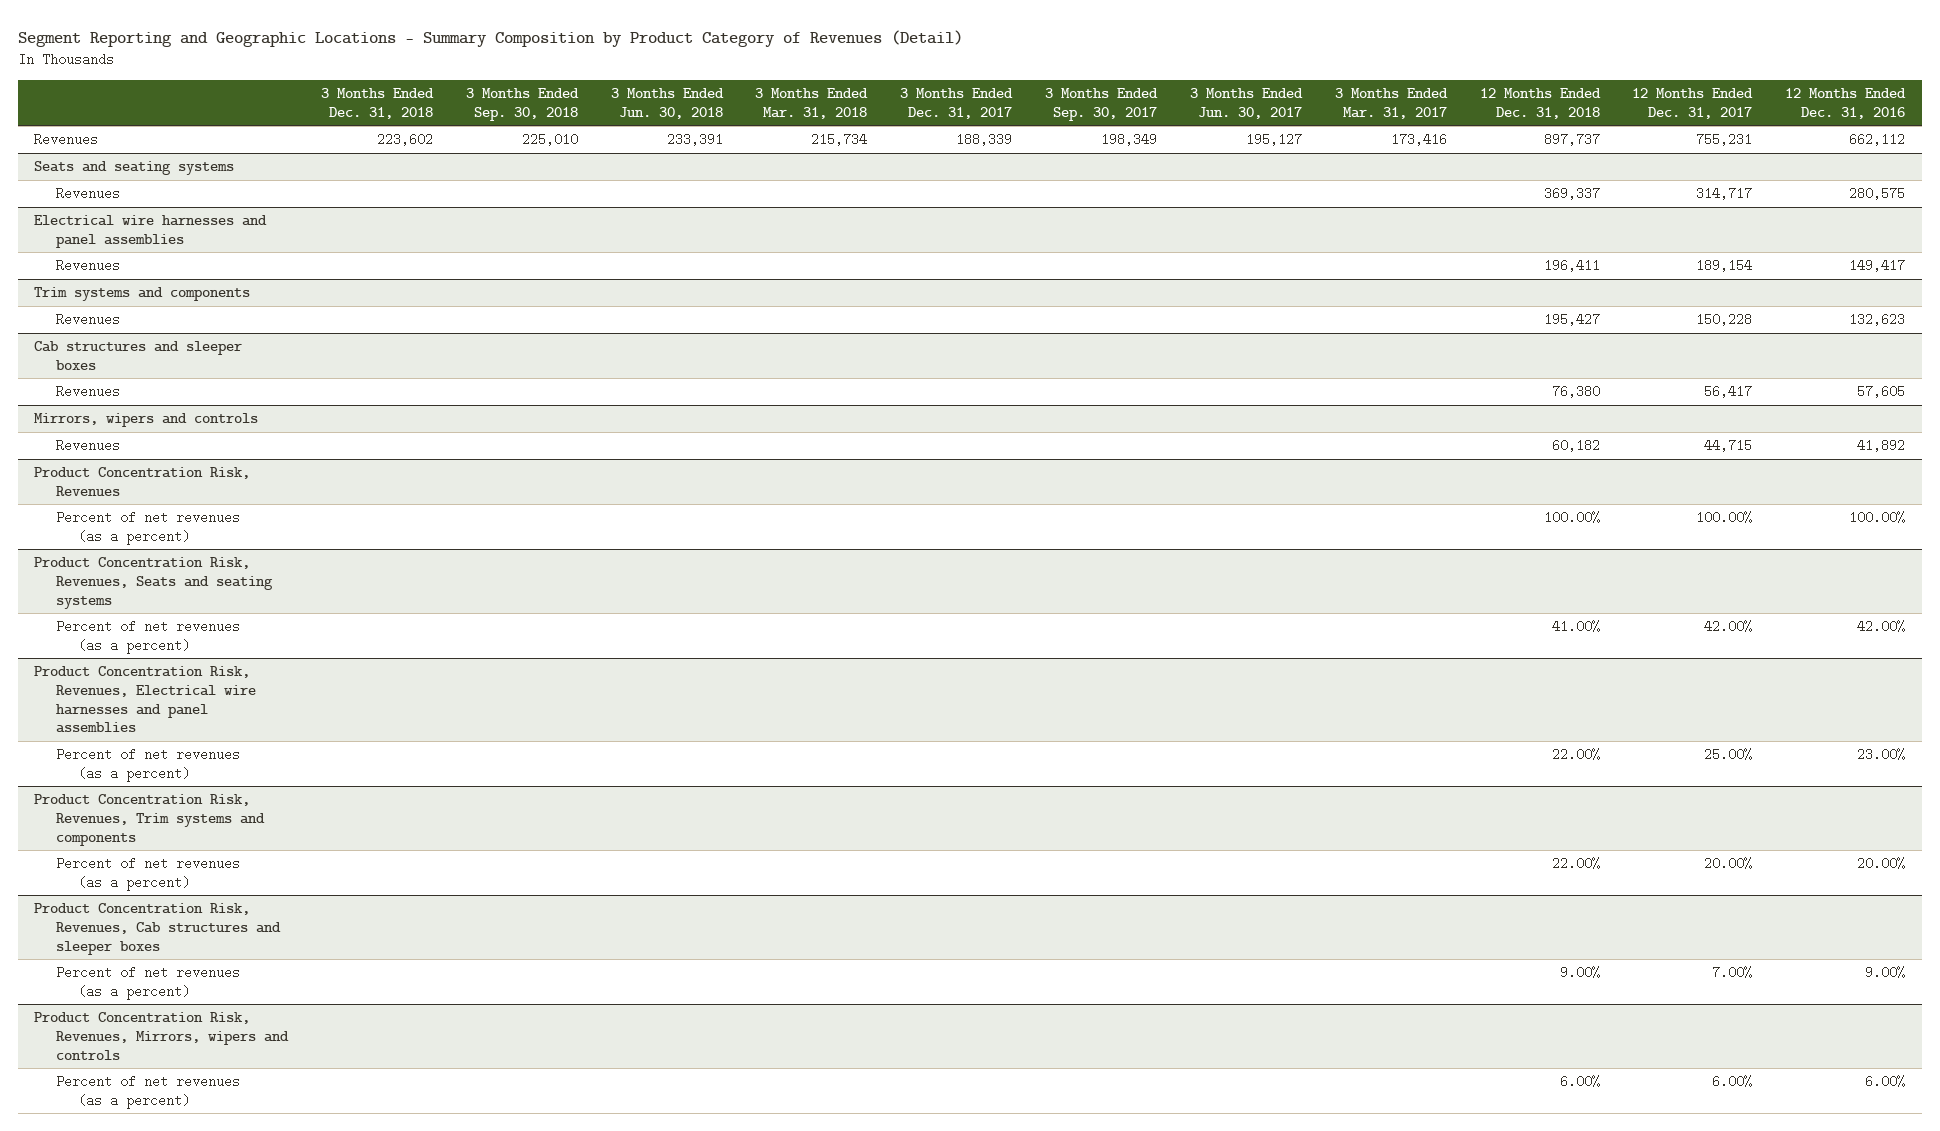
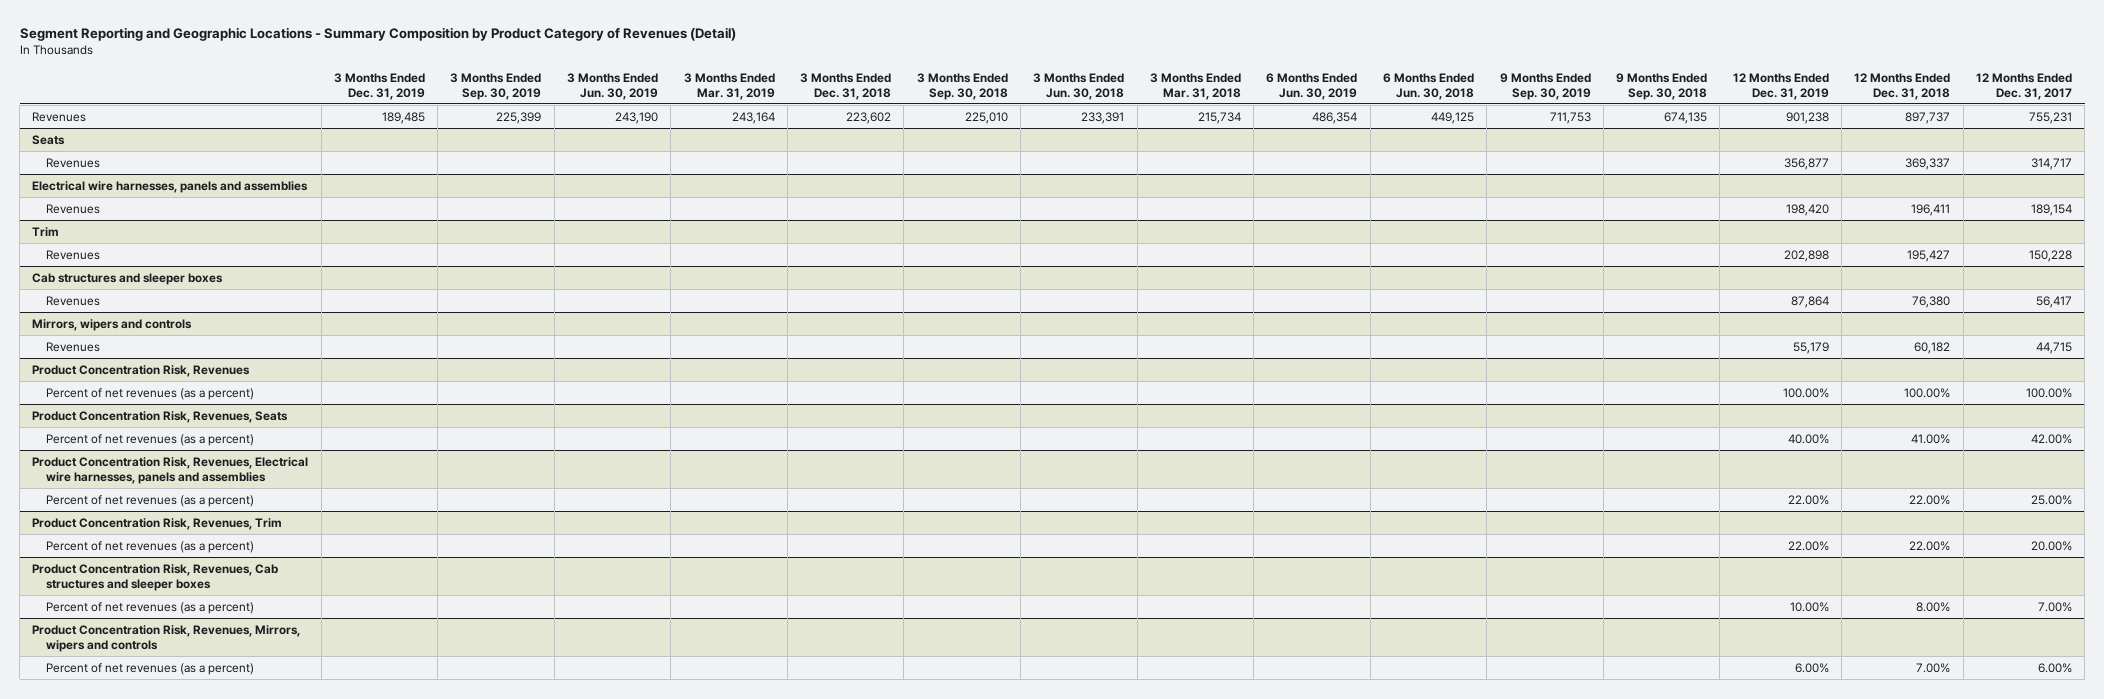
- | 3 Months Ended Dec. 31, 2018 | 3 Months Ended Sep. 30, 2018 | 3 Months Ended Jun. 30, 2018 | 3 Months Ended Mar. 31, 2018 | 3 Months Ended Dec. 31, 2017 | 3 Months Ended Sep. 30, 2017 | 3 Months Ended Jun. 30, 2017 | 3 Months Ended Mar. 31, 2017 | 12 Months Ended Dec. 31, 2018 | 12 Months Ended Dec. 31, 2017 | 12 Months Ended Dec. 31, 2016
+ | 3 Months Ended Dec. 31, 2019 | 3 Months Ended Sep. 30, 2019 | 3 Months Ended Jun. 30, 2019 | 3 Months Ended Mar. 31, 2019 | 3 Months Ended Dec. 31, 2018 | 3 Months Ended Sep. 30, 2018 | 3 Months Ended Jun. 30, 2018 | 3 Months Ended Mar. 31, 2018 | 6 Months Ended Jun. 30, 2019 | 6 Months Ended Jun. 30, 2018 | 9 Months Ended Sep. 30, 2019 | 9 Months Ended Sep. 30, 2018 | 12 Months Ended Dec. 31, 2019 | 12 Months Ended Dec. 31, 2018 | 12 Months Ended Dec. 31, 2017
- Seats and seating systems
+ Seats
- Electrical wire harnesses and panel assemblies
+ Electrical wire harnesses, panels and assemblies
- Trim systems and components
+ Trim
- Product Concentration Risk, Revenues, Seats and seating systems
+ Product Concentration Risk, Revenues, Seats
- Product Concentration Risk, Revenues, Electrical wire harnesses and panel assemblies
+ Product Concentration Risk, Revenues, Electrical wire harnesses, panels and assemblies
- Product Concentration Risk, Revenues, Trim systems and components
+ Product Concentration Risk, Revenues, Trim
@ Product Concentration Risk, Revenues, Cab structures and sleeper boxes
- Percent of net revenues (as a percent) | | | | | | | | | 9.00% | 7.00% | 9.00%
+ Percent of net revenues (as a percent) | | | | | | | | | | | | | 10.00% | 8.00% | 7.00%
@ Product Concentration Risk, Revenues, Mirrors, wipers and controls
- Percent of net revenues (as a percent) | | | | | | | | | 6.00% | 6.00% | 6.00%
+ Percent of net revenues (as a percent) | | | | | | | | | | | | | 6.00% | 7.00% | 6.00%

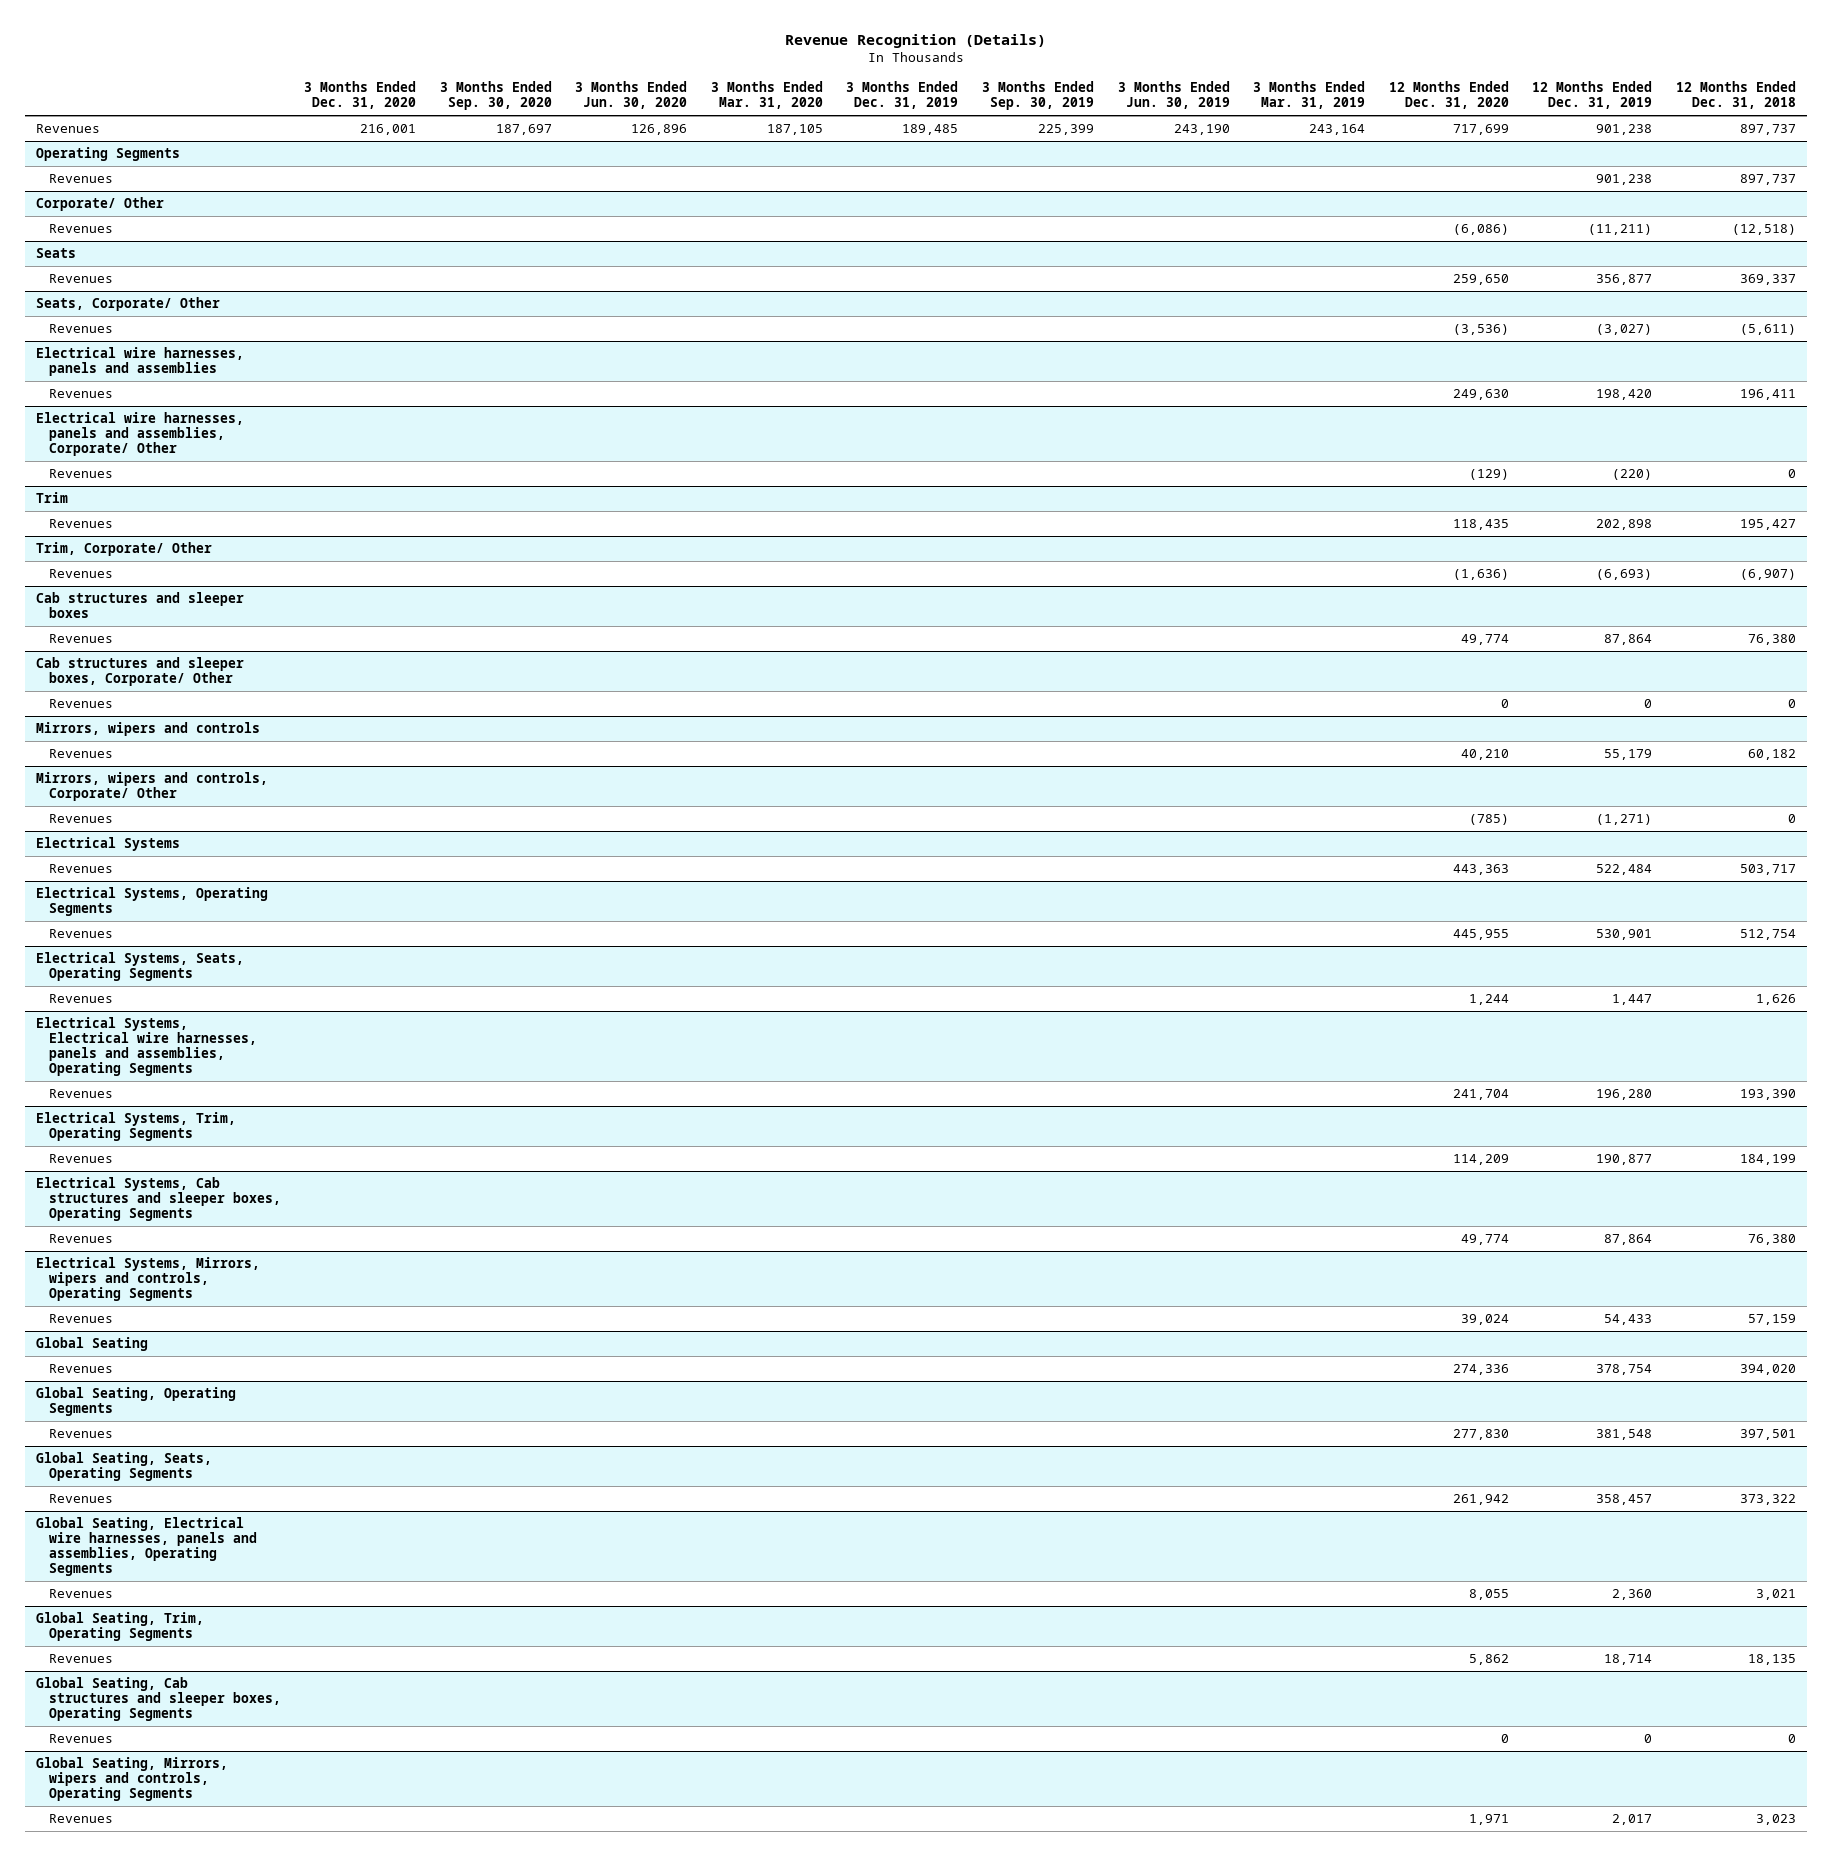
- Segment Reporting and Geographic Locations - Summary Composition by Product Category of Revenues (Detail)
+ Revenue Recognition (Details)
- | 3 Months Ended Dec. 31, 2019 | 3 Months Ended Sep. 30, 2019 | 3 Months Ended Jun. 30, 2019 | 3 Months Ended Mar. 31, 2019 | 3 Months Ended Dec. 31, 2018 | 3 Months Ended Sep. 30, 2018 | 3 Months Ended Jun. 30, 2018 | 3 Months Ended Mar. 31, 2018 | 6 Months Ended Jun. 30, 2019 | 6 Months Ended Jun. 30, 2018 | 9 Months Ended Sep. 30, 2019 | 9 Months Ended Sep. 30, 2018 | 12 Months Ended Dec. 31, 2019 | 12 Months Ended Dec. 31, 2018 | 12 Months Ended Dec. 31, 2017
+ | 3 Months Ended Dec. 31, 2020 | 3 Months Ended Sep. 30, 2020 | 3 Months Ended Jun. 30, 2020 | 3 Months Ended Mar. 31, 2020 | 3 Months Ended Dec. 31, 2019 | 3 Months Ended Sep. 30, 2019 | 3 Months Ended Jun. 30, 2019 | 3 Months Ended Mar. 31, 2019 | 12 Months Ended Dec. 31, 2020 | 12 Months Ended Dec. 31, 2019 | 12 Months Ended Dec. 31, 2018
+ Operating Segments
+ Revenues | | | | | | | | | | 901,238 | 897,737
+ Corporate/ Other
+ Revenues | | | | | | | | | (6,086) | (11,211) | (12,518)
+ Seats, Corporate/ Other
+ Revenues | | | | | | | | | (3,536) | (3,027) | (5,611)
+ Electrical wire harnesses, panels and assemblies, Corporate/ Other
+ Revenues | | | | | | | | | (129) | (220) | 0
+ Trim, Corporate/ Other
+ Revenues | | | | | | | | | (1,636) | (6,693) | (6,907)
+ Cab structures and sleeper boxes, Corporate/ Other
+ Revenues | | | | | | | | | 0 | 0 | 0
- Product Concentration Risk, Revenues
- Percent of net revenues (as a percent) | | | | | | | | | | | | | 100.00% | 100.00% | 100.00%
- Product Concentration Risk, Revenues, Seats
- Percent of net revenues (as a percent) | | | | | | | | | | | | | 40.00% | 41.00% | 42.00%
- Product Concentration Risk, Revenues, Electrical wire harnesses, panels and assemblies
- Percent of net revenues (as a percent) | | | | | | | | | | | | | 22.00% | 22.00% | 25.00%
- Product Concentration Risk, Revenues, Trim
- Percent of net revenues (as a percent) | | | | | | | | | | | | | 22.00% | 22.00% | 20.00%
- Product Concentration Risk, Revenues, Cab structures and sleeper boxes
- Percent of net revenues (as a percent) | | | | | | | | | | | | | 10.00% | 8.00% | 7.00%
- Product Concentration Risk, Revenues, Mirrors, wipers and controls
- Percent of net revenues (as a percent) | | | | | | | | | | | | | 6.00% | 7.00% | 6.00%
+ Mirrors, wipers and controls, Corporate/ Other
+ Revenues | | | | | | | | | (785) | (1,271) | 0
+ Electrical Systems
+ Revenues | | | | | | | | | 443,363 | 522,484 | 503,717
+ Electrical Systems, Operating Segments
+ Revenues | | | | | | | | | 445,955 | 530,901 | 512,754
+ Electrical Systems, Seats, Operating Segments
+ Revenues | | | | | | | | | 1,244 | 1,447 | 1,626
+ Electrical Systems, Electrical wire harnesses, panels and assemblies, Operating Segments
+ Revenues | | | | | | | | | 241,704 | 196,280 | 193,390
+ Electrical Systems, Trim, Operating Segments
+ Revenues | | | | | | | | | 114,209 | 190,877 | 184,199
+ Electrical Systems, Cab structures and sleeper boxes, Operating Segments
+ Revenues | | | | | | | | | 49,774 | 87,864 | 76,380
+ Electrical Systems, Mirrors, wipers and controls, Operating Segments
+ Revenues | | | | | | | | | 39,024 | 54,433 | 57,159
+ Global Seating
+ Revenues | | | | | | | | | 274,336 | 378,754 | 394,020
+ Global Seating, Operating Segments
+ Revenues | | | | | | | | | 277,830 | 381,548 | 397,501
+ Global Seating, Seats, Operating Segments
+ Revenues | | | | | | | | | 261,942 | 358,457 | 373,322
+ Global Seating, Electrical wire harnesses, panels and assemblies, Operating Segments
+ Revenues | | | | | | | | | 8,055 | 2,360 | 3,021
+ Global Seating, Trim, Operating Segments
+ Revenues | | | | | | | | | 5,862 | 18,714 | 18,135
+ Global Seating, Cab structures and sleeper boxes, Operating Segments
+ Revenues | | | | | | | | | 0 | 0 | 0
+ Global Seating, Mirrors, wipers and controls, Operating Segments
+ Revenues | | | | | | | | | 1,971 | 2,017 | 3,023

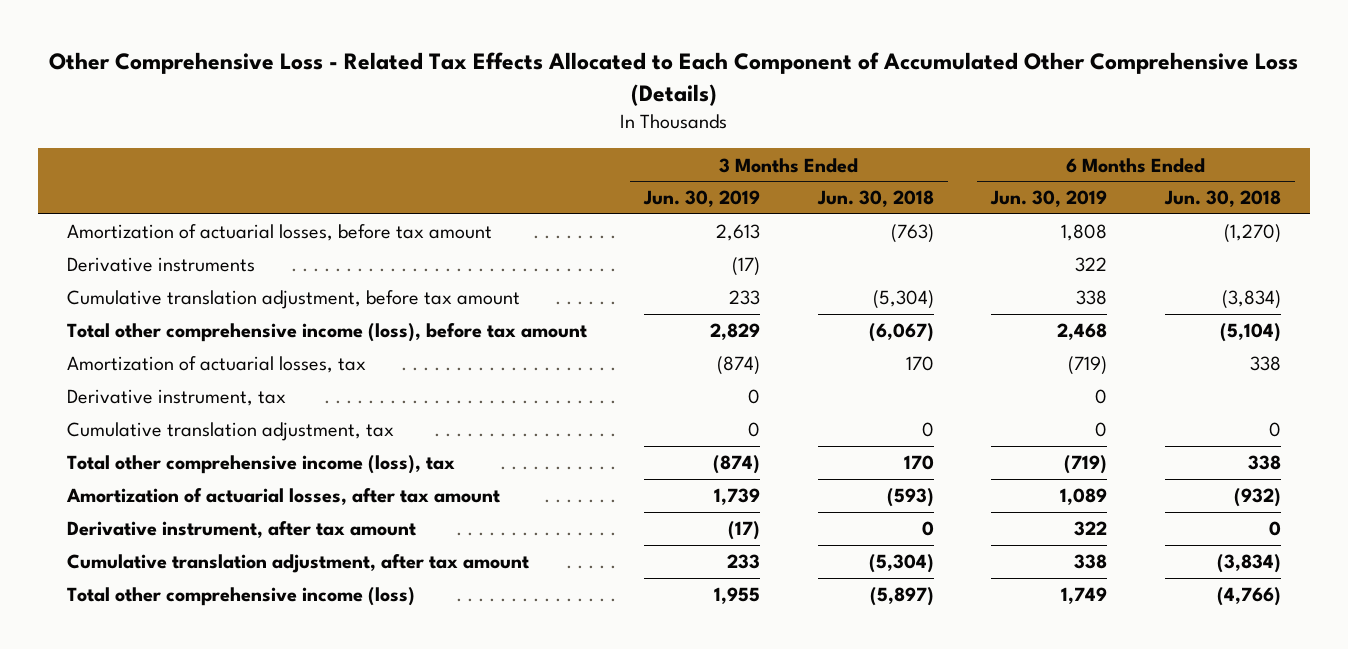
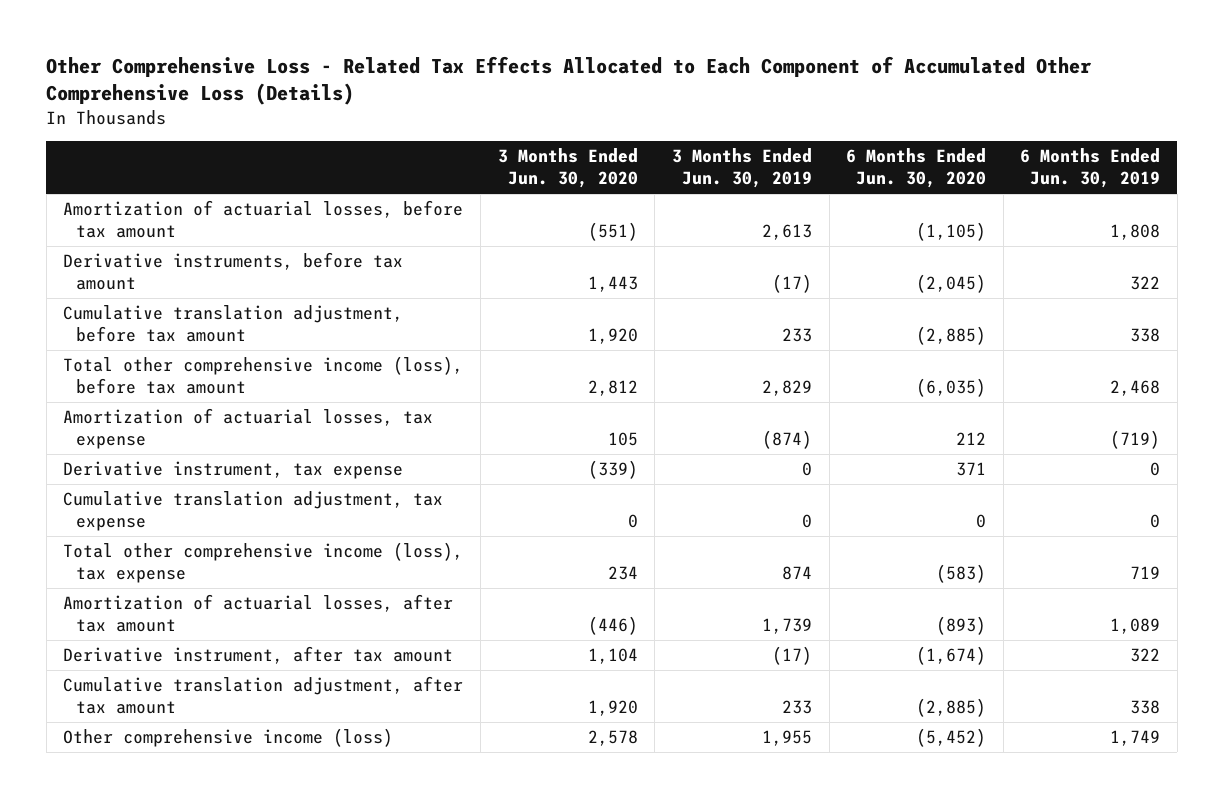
- | 3 Months Ended Jun. 30, 2019 | 3 Months Ended Jun. 30, 2018 | 6 Months Ended Jun. 30, 2019 | 6 Months Ended Jun. 30, 2018
+ | 3 Months Ended Jun. 30, 2020 | 3 Months Ended Jun. 30, 2019 | 6 Months Ended Jun. 30, 2020 | 6 Months Ended Jun. 30, 2019
- Derivative instruments | (17) | | 322 |
+ Derivative instruments, before tax amount | 1,443 | (17) | (2,045) | 322
- Amortization of actuarial losses, tax | (874) | 170 | (719) | 338
- Derivative instrument, tax | 0 | | 0 |
- Cumulative translation adjustment, tax | 0 | 0 | 0 | 0
- Total other comprehensive income (loss), tax | (874) | 170 | (719) | 338
+ Amortization of actuarial losses, tax expense | 105 | (874) | 212 | (719)
+ Derivative instrument, tax expense | (339) | 0 | 371 | 0
+ Cumulative translation adjustment, tax expense | 0 | 0 | 0 | 0
+ Total other comprehensive income (loss), tax expense | 234 | 874 | (583) | 719
- Total other comprehensive income (loss) | 1,955 | (5,897) | 1,749 | (4,766)
+ Other comprehensive income (loss) | 2,578 | 1,955 | (5,452) | 1,749

